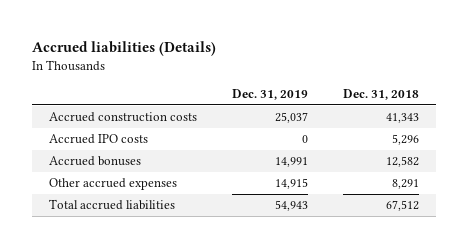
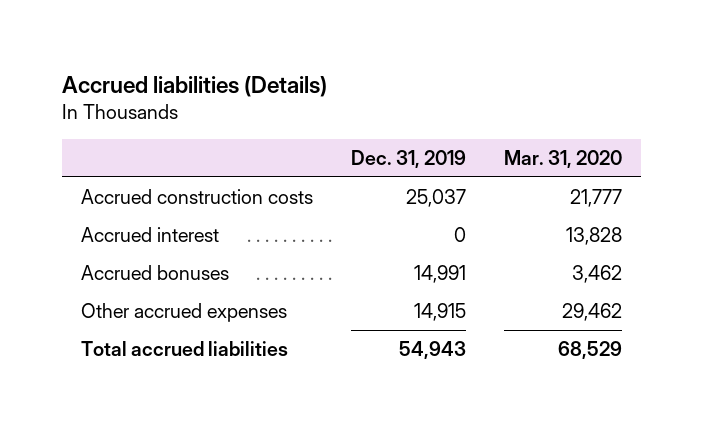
- | Dec. 31, 2019 | Dec. 31, 2018
+ | Dec. 31, 2019 | Mar. 31, 2020
- Accrued IPO costs | 0 | 5,296
+ Accrued interest | 0 | 13,828

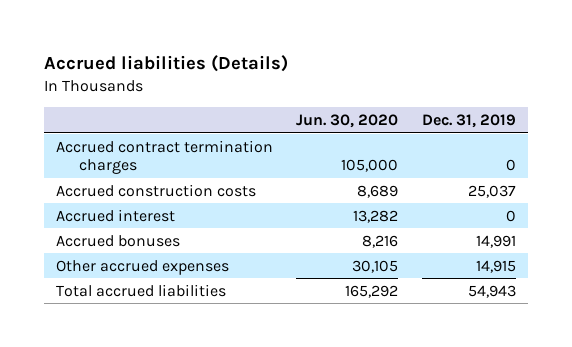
- | Dec. 31, 2019 | Mar. 31, 2020
+ | Jun. 30, 2020 | Dec. 31, 2019
+ Accrued contract termination charges | 105,000 | 0

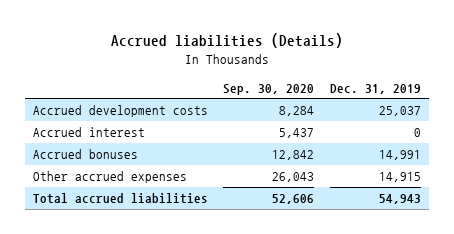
- | Jun. 30, 2020 | Dec. 31, 2019
+ | Sep. 30, 2020 | Dec. 31, 2019
- Accrued contract termination charges | 105,000 | 0
- Accrued construction costs | 8,689 | 25,037
+ Accrued development costs | 8,284 | 25,037

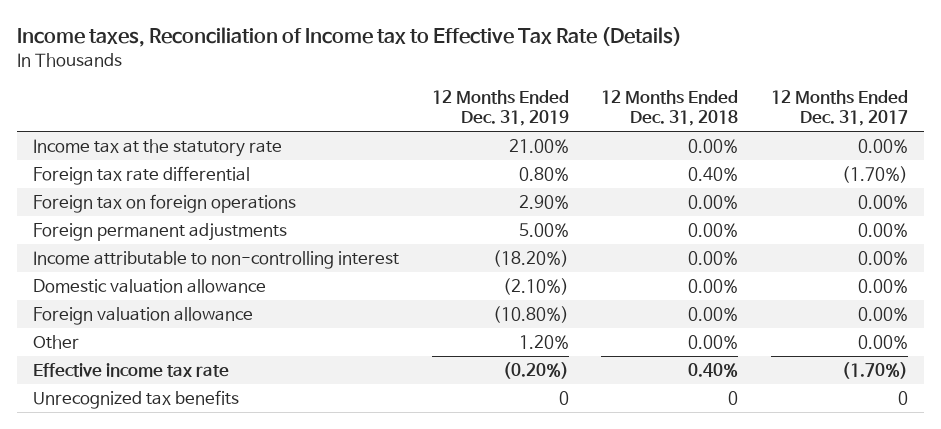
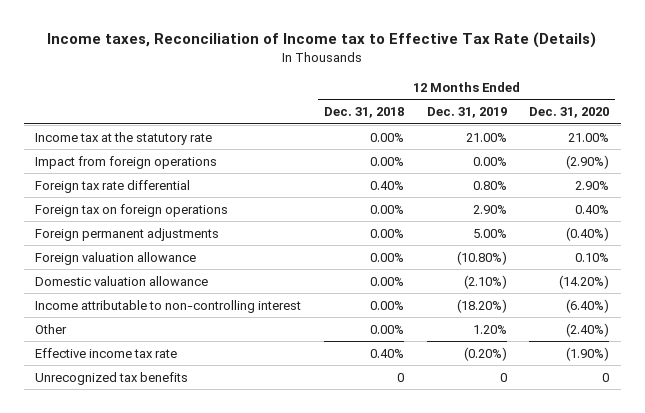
- | 12 Months Ended Dec. 31, 2019 | 12 Months Ended Dec. 31, 2018 | 12 Months Ended Dec. 31, 2017
+ | 12 Months Ended Dec. 31, 2018 | 12 Months Ended Dec. 31, 2019 | 12 Months Ended Dec. 31, 2020
+ Impact from foreign operations | 0.00% | 0.00% | (2.90%)
moved down: Domestic valuation allowance | 0.00% | (2.10%) | (14.20%)
moved down: Income attributable to non-controlling interest | 0.00% | (18.20%) | (6.40%)

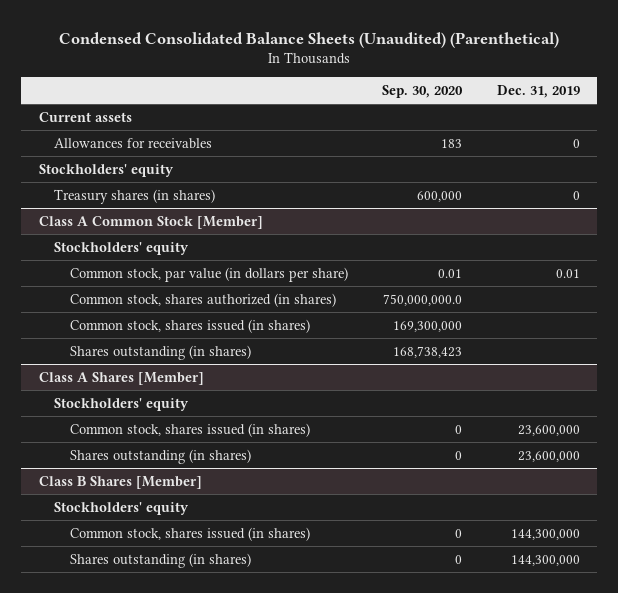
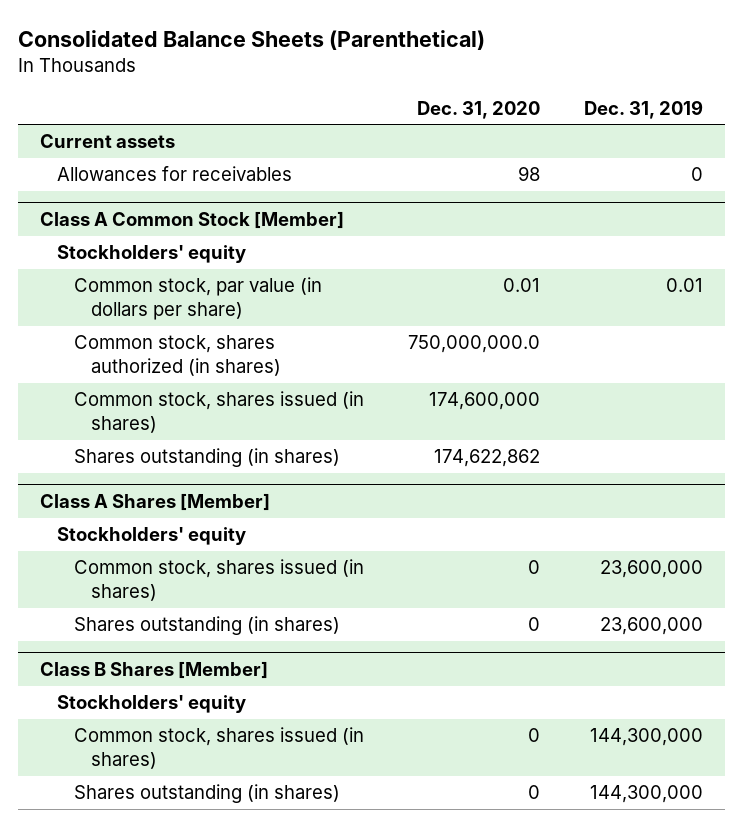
- Condensed Consolidated Balance Sheets (Unaudited) (Parenthetical)
+ Consolidated Balance Sheets (Parenthetical)
- | Sep. 30, 2020 | Dec. 31, 2019
+ | Dec. 31, 2020 | Dec. 31, 2019
- Stockholders' equity
- Treasury shares (in shares) | 600,000 | 0

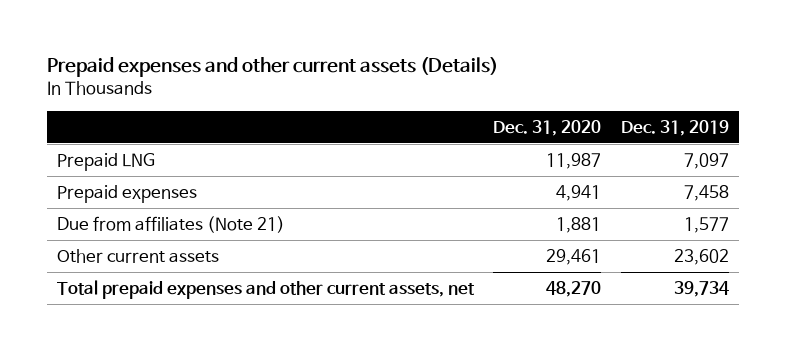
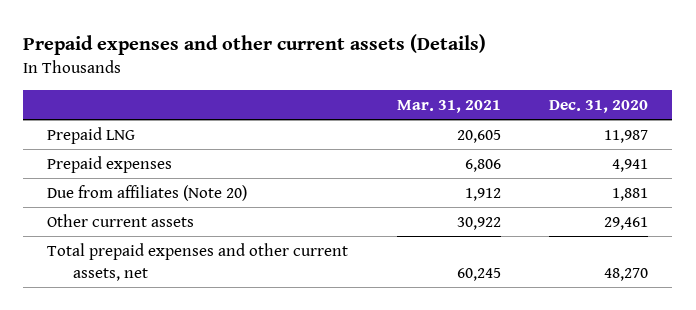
- | Dec. 31, 2020 | Dec. 31, 2019
+ | Mar. 31, 2021 | Dec. 31, 2020
- Due from affiliates (Note 21) | 1,881 | 1,577
+ Due from affiliates (Note 20) | 1,912 | 1,881

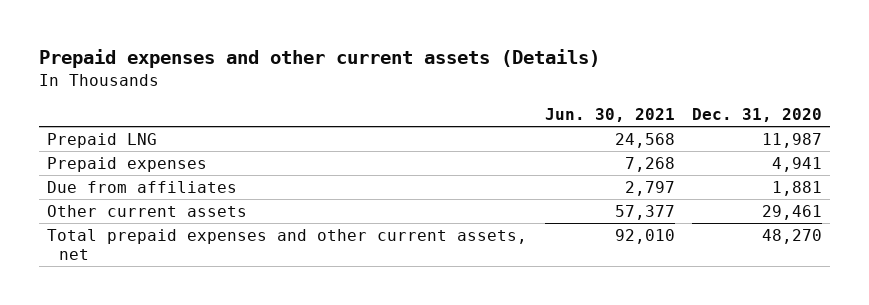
- | Mar. 31, 2021 | Dec. 31, 2020
+ | Jun. 30, 2021 | Dec. 31, 2020
- Due from affiliates (Note 20) | 1,912 | 1,881
+ Due from affiliates | 2,797 | 1,881

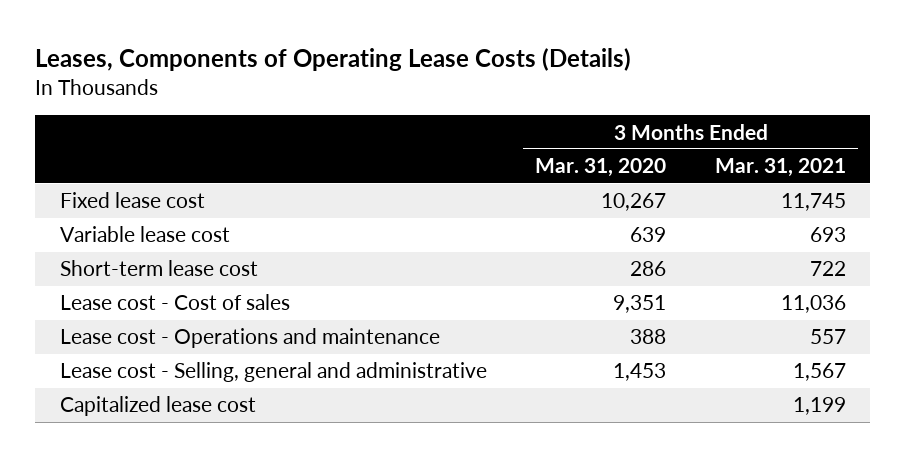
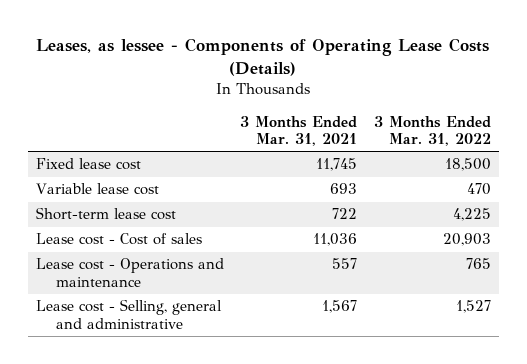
- Leases, Components of Operating Lease Costs (Details)
+ Leases, as lessee - Components of Operating Lease Costs (Details)
- | 3 Months Ended Mar. 31, 2020 | 3 Months Ended Mar. 31, 2021
+ | 3 Months Ended Mar. 31, 2021 | 3 Months Ended Mar. 31, 2022
- Capitalized lease cost | | 1,199

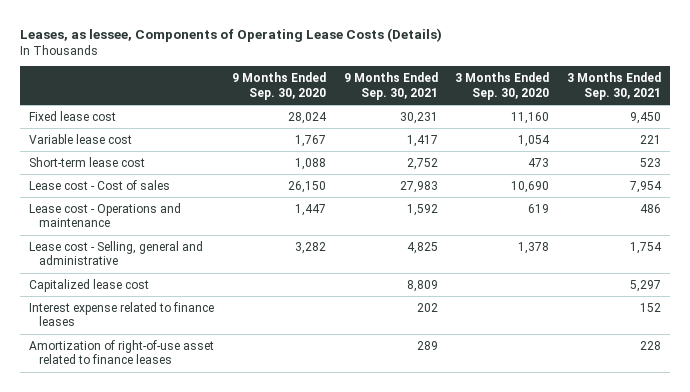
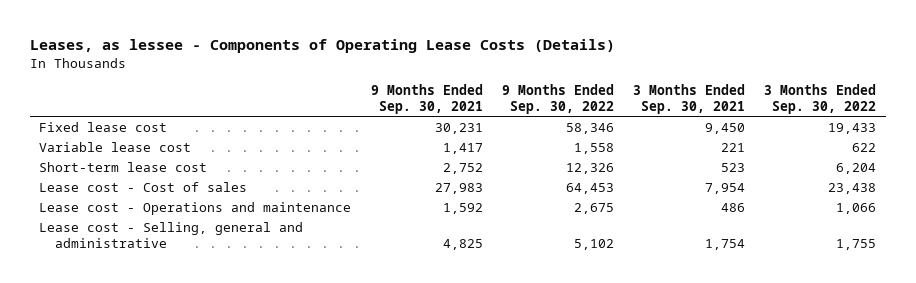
- Leases, as lessee, Components of Operating Lease Costs (Details)
+ Leases, as lessee - Components of Operating Lease Costs (Details)
- | 9 Months Ended Sep. 30, 2020 | 9 Months Ended Sep. 30, 2021 | 3 Months Ended Sep. 30, 2020 | 3 Months Ended Sep. 30, 2021
+ | 9 Months Ended Sep. 30, 2021 | 9 Months Ended Sep. 30, 2022 | 3 Months Ended Sep. 30, 2021 | 3 Months Ended Sep. 30, 2022
- Capitalized lease cost | | 8,809 | | 5,297
- Interest expense related to finance leases | | 202 | | 152
- Amortization of right-of-use asset related to finance leases | | 289 | | 228

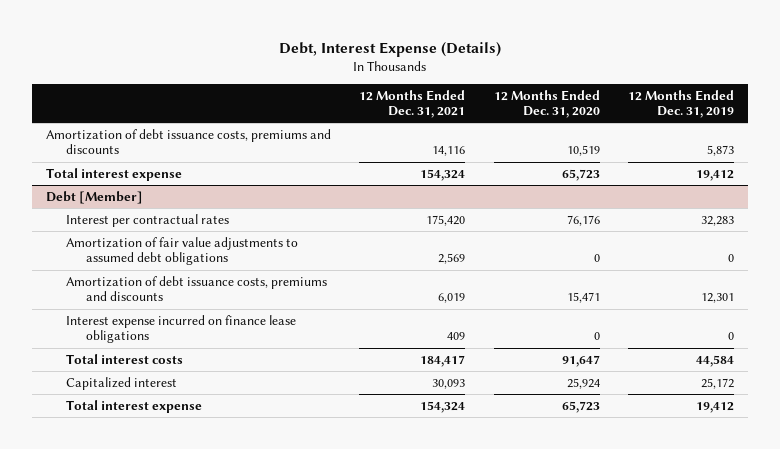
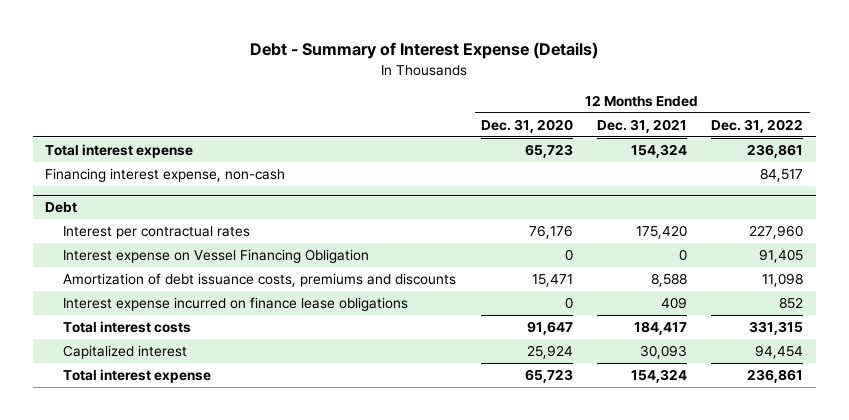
- Debt, Interest Expense (Details)
+ Debt - Summary of Interest Expense (Details)
- | 12 Months Ended Dec. 31, 2021 | 12 Months Ended Dec. 31, 2020 | 12 Months Ended Dec. 31, 2019
+ | 12 Months Ended Dec. 31, 2020 | 12 Months Ended Dec. 31, 2021 | 12 Months Ended Dec. 31, 2022
- Amortization of debt issuance costs, premiums and discounts | 14,116 | 10,519 | 5,873
- Debt [Member]
+ Financing interest expense, non-cash | | | 84,517
+ Debt
- Amortization of fair value adjustments to assumed debt obligations | 2,569 | 0 | 0
- Amortization of debt issuance costs, premiums and discounts | 6,019 | 15,471 | 12,301
+ Interest expense on Vessel Financing Obligation | 0 | 0 | 91,405
+ Amortization of debt issuance costs, premiums and discounts | 15,471 | 8,588 | 11,098

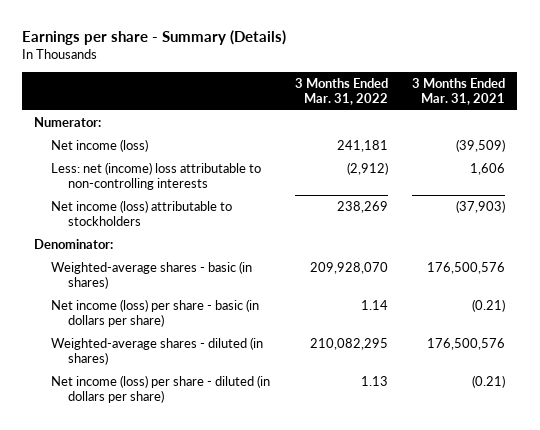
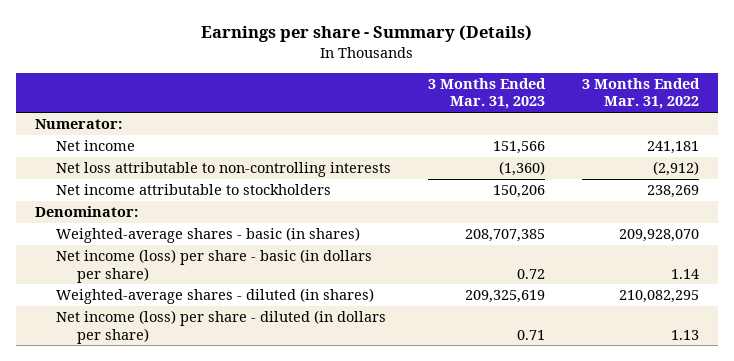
- | 3 Months Ended Mar. 31, 2022 | 3 Months Ended Mar. 31, 2021
+ | 3 Months Ended Mar. 31, 2023 | 3 Months Ended Mar. 31, 2022
- Net income (loss) | 241,181 | (39,509)
- Less: net (income) loss attributable to non-controlling interests | (2,912) | 1,606
- Net income (loss) attributable to stockholders | 238,269 | (37,903)
+ Net income | 151,566 | 241,181
+ Net loss attributable to non-controlling interests | (1,360) | (2,912)
+ Net income attributable to stockholders | 150,206 | 238,269

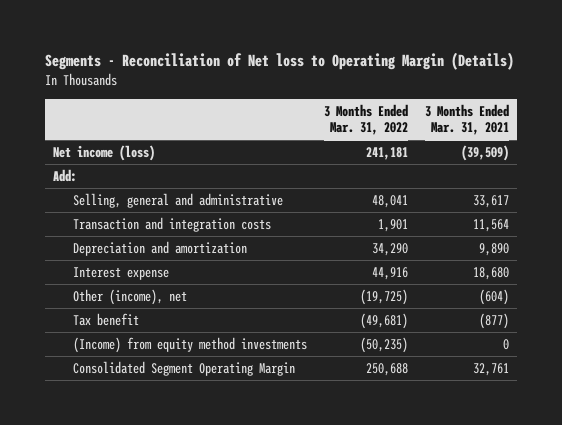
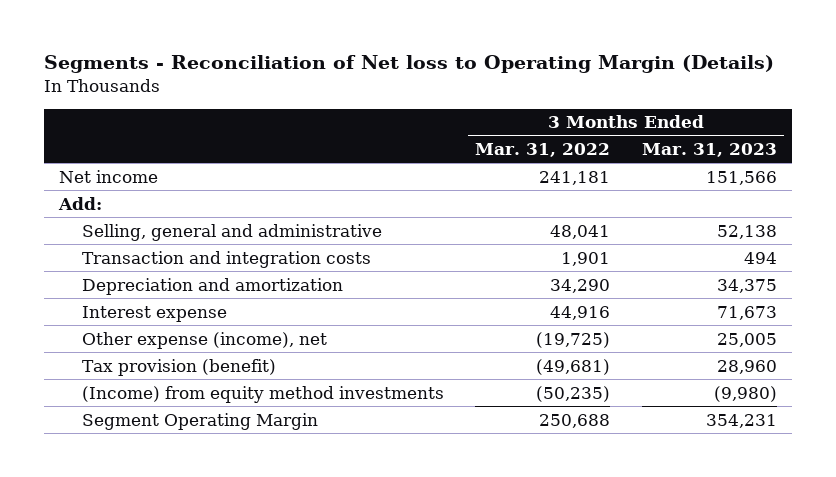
- | 3 Months Ended Mar. 31, 2022 | 3 Months Ended Mar. 31, 2021
+ | 3 Months Ended Mar. 31, 2022 | 3 Months Ended Mar. 31, 2023
- Net income (loss) | 241,181 | (39,509)
+ Net income | 241,181 | 151,566
- Other (income), net | (19,725) | (604)
- Tax benefit | (49,681) | (877)
+ Other expense (income), net | (19,725) | 25,005
+ Tax provision (benefit) | (49,681) | 28,960
- Consolidated Segment Operating Margin | 250,688 | 32,761
+ Segment Operating Margin | 250,688 | 354,231

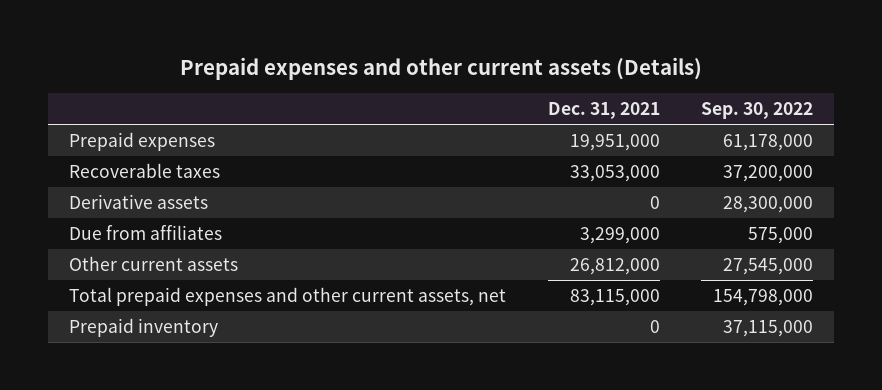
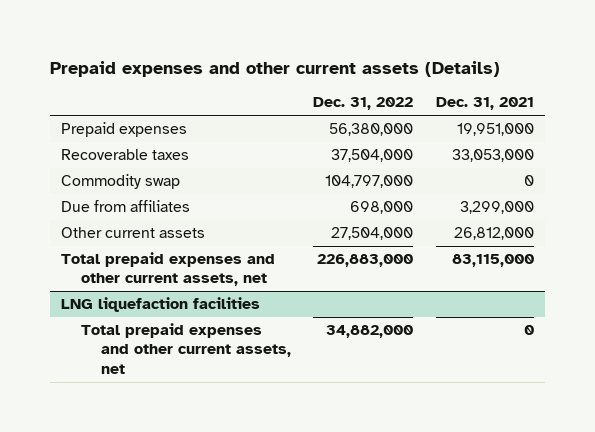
- | Dec. 31, 2021 | Sep. 30, 2022
+ | Dec. 31, 2022 | Dec. 31, 2021
- Derivative assets | 0 | 28,300,000
+ Commodity swap | 104,797,000 | 0
- Prepaid inventory | 0 | 37,115,000
+ LNG liquefaction facilities
+ Total prepaid expenses and other current assets, net | 34,882,000 | 0

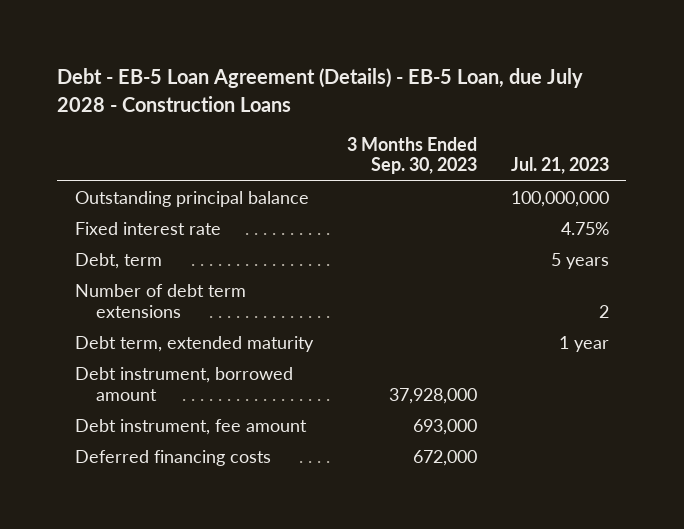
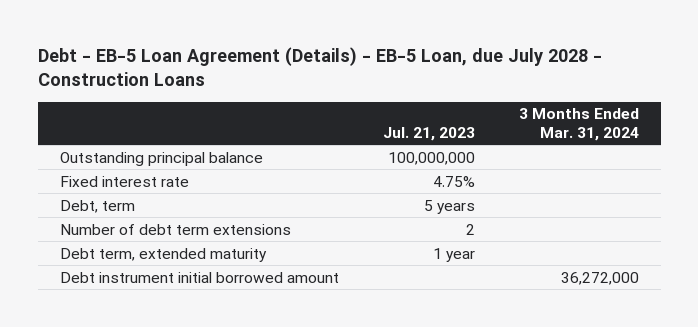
- | 3 Months Ended Sep. 30, 2023 | Jul. 21, 2023
+ | Jul. 21, 2023 | 3 Months Ended Mar. 31, 2024
- Debt instrument, borrowed amount | 37,928,000 |
- Debt instrument, fee amount | 693,000 |
- Deferred financing costs | 672,000 |
+ Debt instrument initial borrowed amount | | 36,272,000

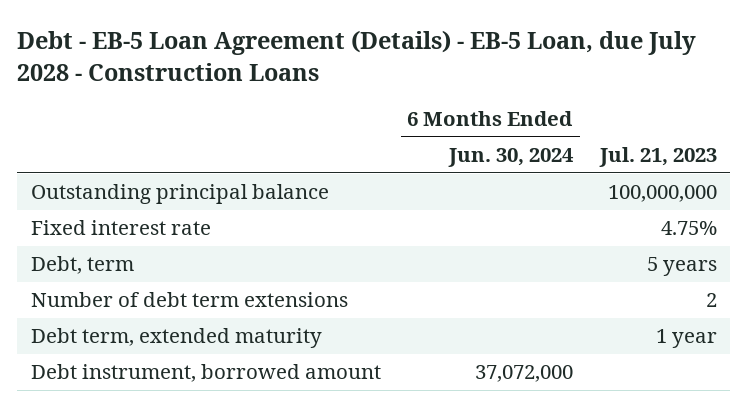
- | Jul. 21, 2023 | 3 Months Ended Mar. 31, 2024
+ | 6 Months Ended Jun. 30, 2024 | Jul. 21, 2023
- Debt instrument initial borrowed amount | | 36,272,000
+ Debt instrument, borrowed amount | 37,072,000 |

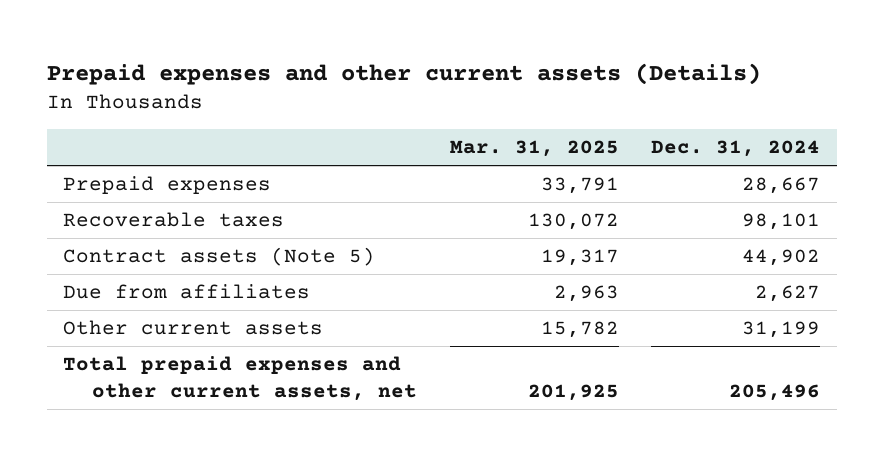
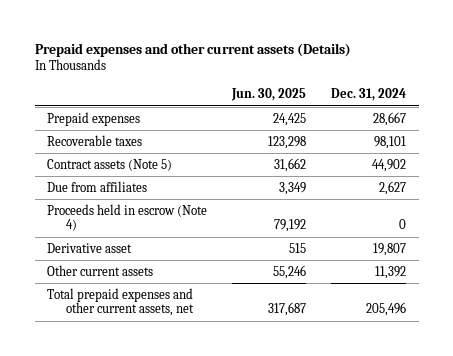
- | Mar. 31, 2025 | Dec. 31, 2024
+ | Jun. 30, 2025 | Dec. 31, 2024
- Other current assets | 15,782 | 31,199
+ Proceeds held in escrow (Note 4) | 79,192 | 0
+ Derivative asset | 515 | 19,807
+ Other current assets | 55,246 | 11,392

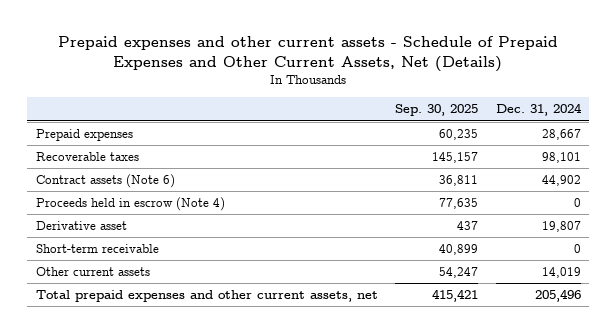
- Prepaid expenses and other current assets (Details)
+ Prepaid expenses and other current assets - Schedule of Prepaid Expenses and Other Current Assets, Net (Details)
- | Jun. 30, 2025 | Dec. 31, 2024
+ | Sep. 30, 2025 | Dec. 31, 2024
- Contract assets (Note 5) | 31,662 | 44,902
- Due from affiliates | 3,349 | 2,627
+ Contract assets (Note 6) | 36,811 | 44,902
- Other current assets | 55,246 | 11,392
+ Short-term receivable | 40,899 | 0
+ Other current assets | 54,247 | 14,019

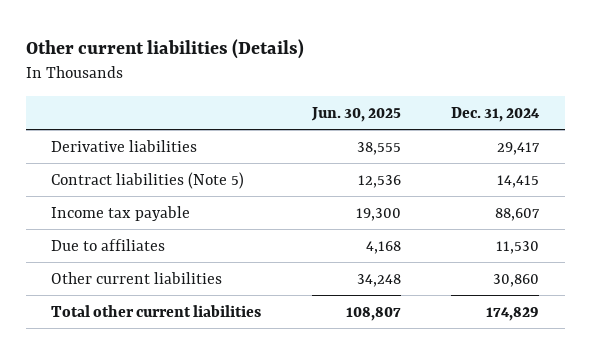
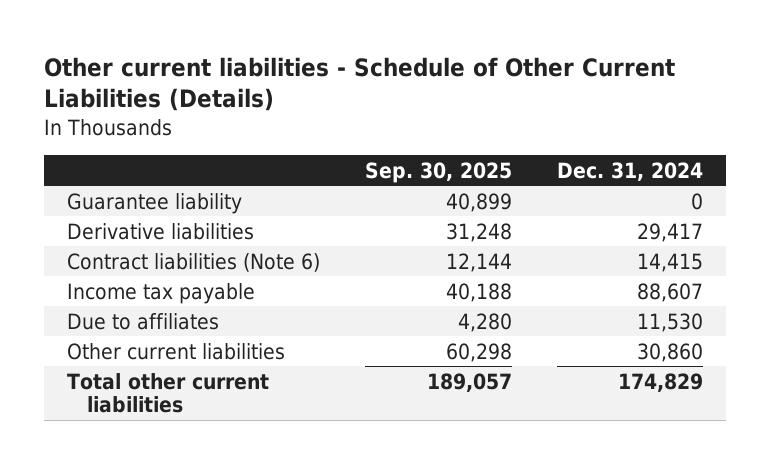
- Other current liabilities (Details)
+ Other current liabilities - Schedule of Other Current Liabilities (Details)
- | Jun. 30, 2025 | Dec. 31, 2024
+ | Sep. 30, 2025 | Dec. 31, 2024
+ Guarantee liability | 40,899 | 0
- Contract liabilities (Note 5) | 12,536 | 14,415
+ Contract liabilities (Note 6) | 12,144 | 14,415

